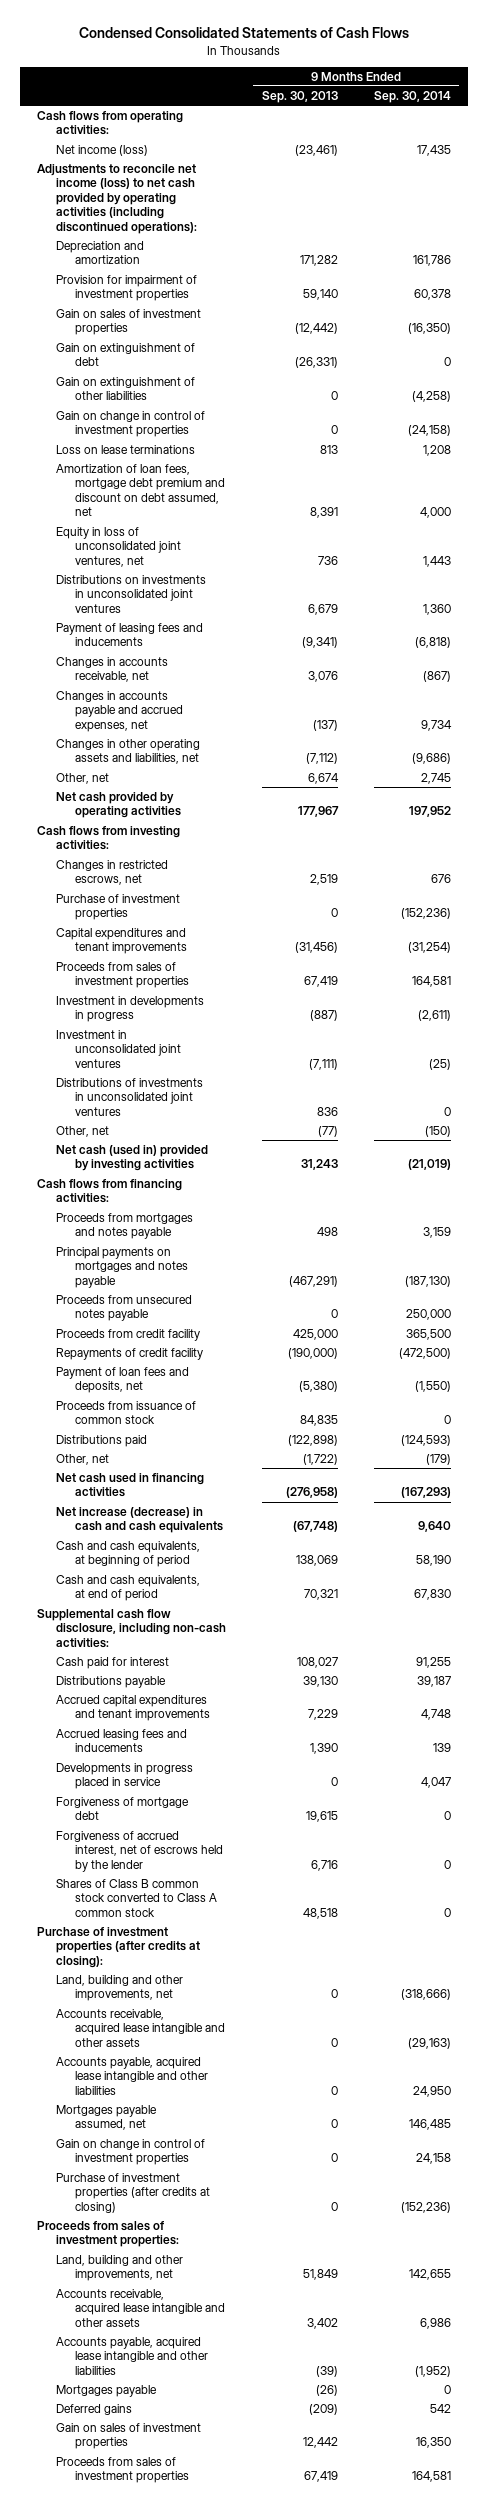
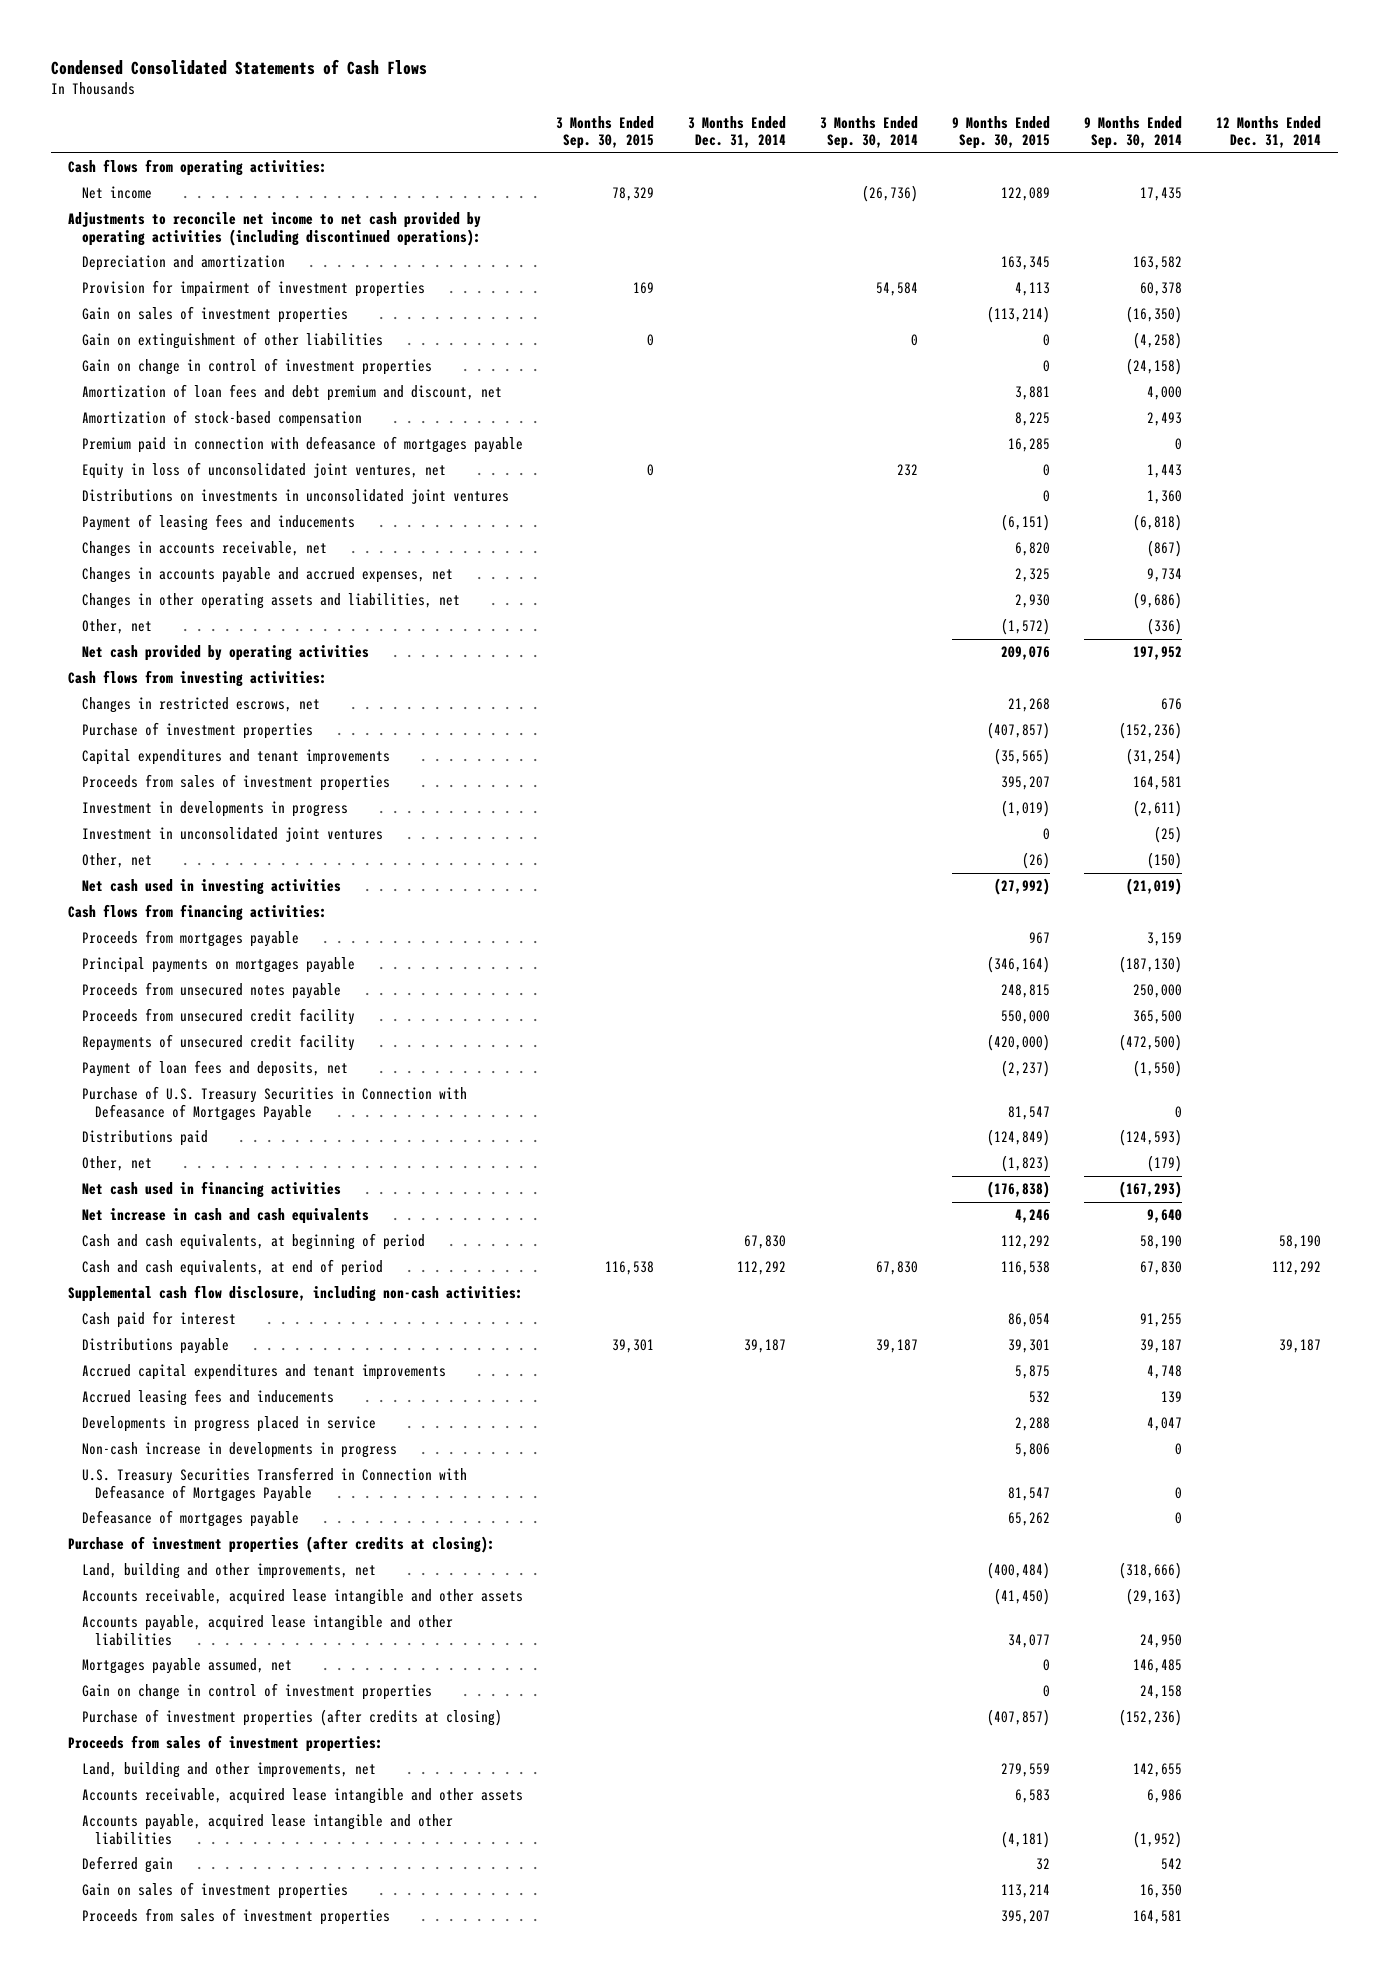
- | 9 Months Ended Sep. 30, 2013 | 9 Months Ended Sep. 30, 2014
+ | 3 Months Ended Sep. 30, 2015 | 3 Months Ended Dec. 31, 2014 | 3 Months Ended Sep. 30, 2014 | 9 Months Ended Sep. 30, 2015 | 9 Months Ended Sep. 30, 2014 | 12 Months Ended Dec. 31, 2014
- Net income (loss) | (23,461) | 17,435
- Adjustments to reconcile net income (loss) to net cash provided by operating activities (including discontinued operations):
- Depreciation and amortization | 171,282 | 161,786
+ Net income | 78,329 | | (26,736) | 122,089 | 17,435 |
+ Adjustments to reconcile net income to net cash provided by operating activities (including discontinued operations):
+ Depreciation and amortization | | | | 163,345 | 163,582 |
- Gain on extinguishment of debt | (26,331) | 0
- Loss on lease terminations | 813 | 1,208
- Amortization of loan fees, mortgage debt premium and discount on debt assumed, net | 8,391 | 4,000
+ Amortization of loan fees and debt premium and discount, net | | | | 3,881 | 4,000 |
+ Amortization of stock-based compensation | | | | 8,225 | 2,493 |
+ Premium paid in connection with defeasance of mortgages payable | | | | 16,285 | 0 |
- Other, net | 6,674 | 2,745
+ Other, net | | | | (1,572) | (336) |
- Distributions of investments in unconsolidated joint ventures | 836 | 0
- Net cash (used in) provided by investing activities | 31,243 | (21,019)
+ Net cash used in investing activities | | | | (27,992) | (21,019) |
- Proceeds from mortgages and notes payable | 498 | 3,159
- Principal payments on mortgages and notes payable | (467,291) | (187,130)
+ Proceeds from mortgages payable | | | | 967 | 3,159 |
+ Principal payments on mortgages payable | | | | (346,164) | (187,130) |
- Proceeds from credit facility | 425,000 | 365,500
- Repayments of credit facility | (190,000) | (472,500)
+ Proceeds from unsecured credit facility | | | | 550,000 | 365,500 |
+ Repayments of unsecured credit facility | | | | (420,000) | (472,500) |
- Proceeds from issuance of common stock | 84,835 | 0
+ Purchase of U.S. Treasury Securities in Connection with Defeasance of Mortgages Payable | | | | 81,547 | 0 |
- Net increase (decrease) in cash and cash equivalents | (67,748) | 9,640
+ Net increase in cash and cash equivalents | | | | 4,246 | 9,640 |
- Forgiveness of mortgage debt | 19,615 | 0
- Forgiveness of accrued interest, net of escrows held by the lender | 6,716 | 0
- Shares of Class B common stock converted to Class A common stock | 48,518 | 0
+ Non-cash increase in developments in progress | | | | 5,806 | 0 |
+ U.S. Treasury Securities Transferred in Connection with Defeasance of Mortgages Payable | | | | 81,547 | 0 |
+ Defeasance of mortgages payable | | | | 65,262 | 0 |
- Mortgages payable | (26) | 0
- Deferred gains | (209) | 542
+ Deferred gain | | | | 32 | 542 |

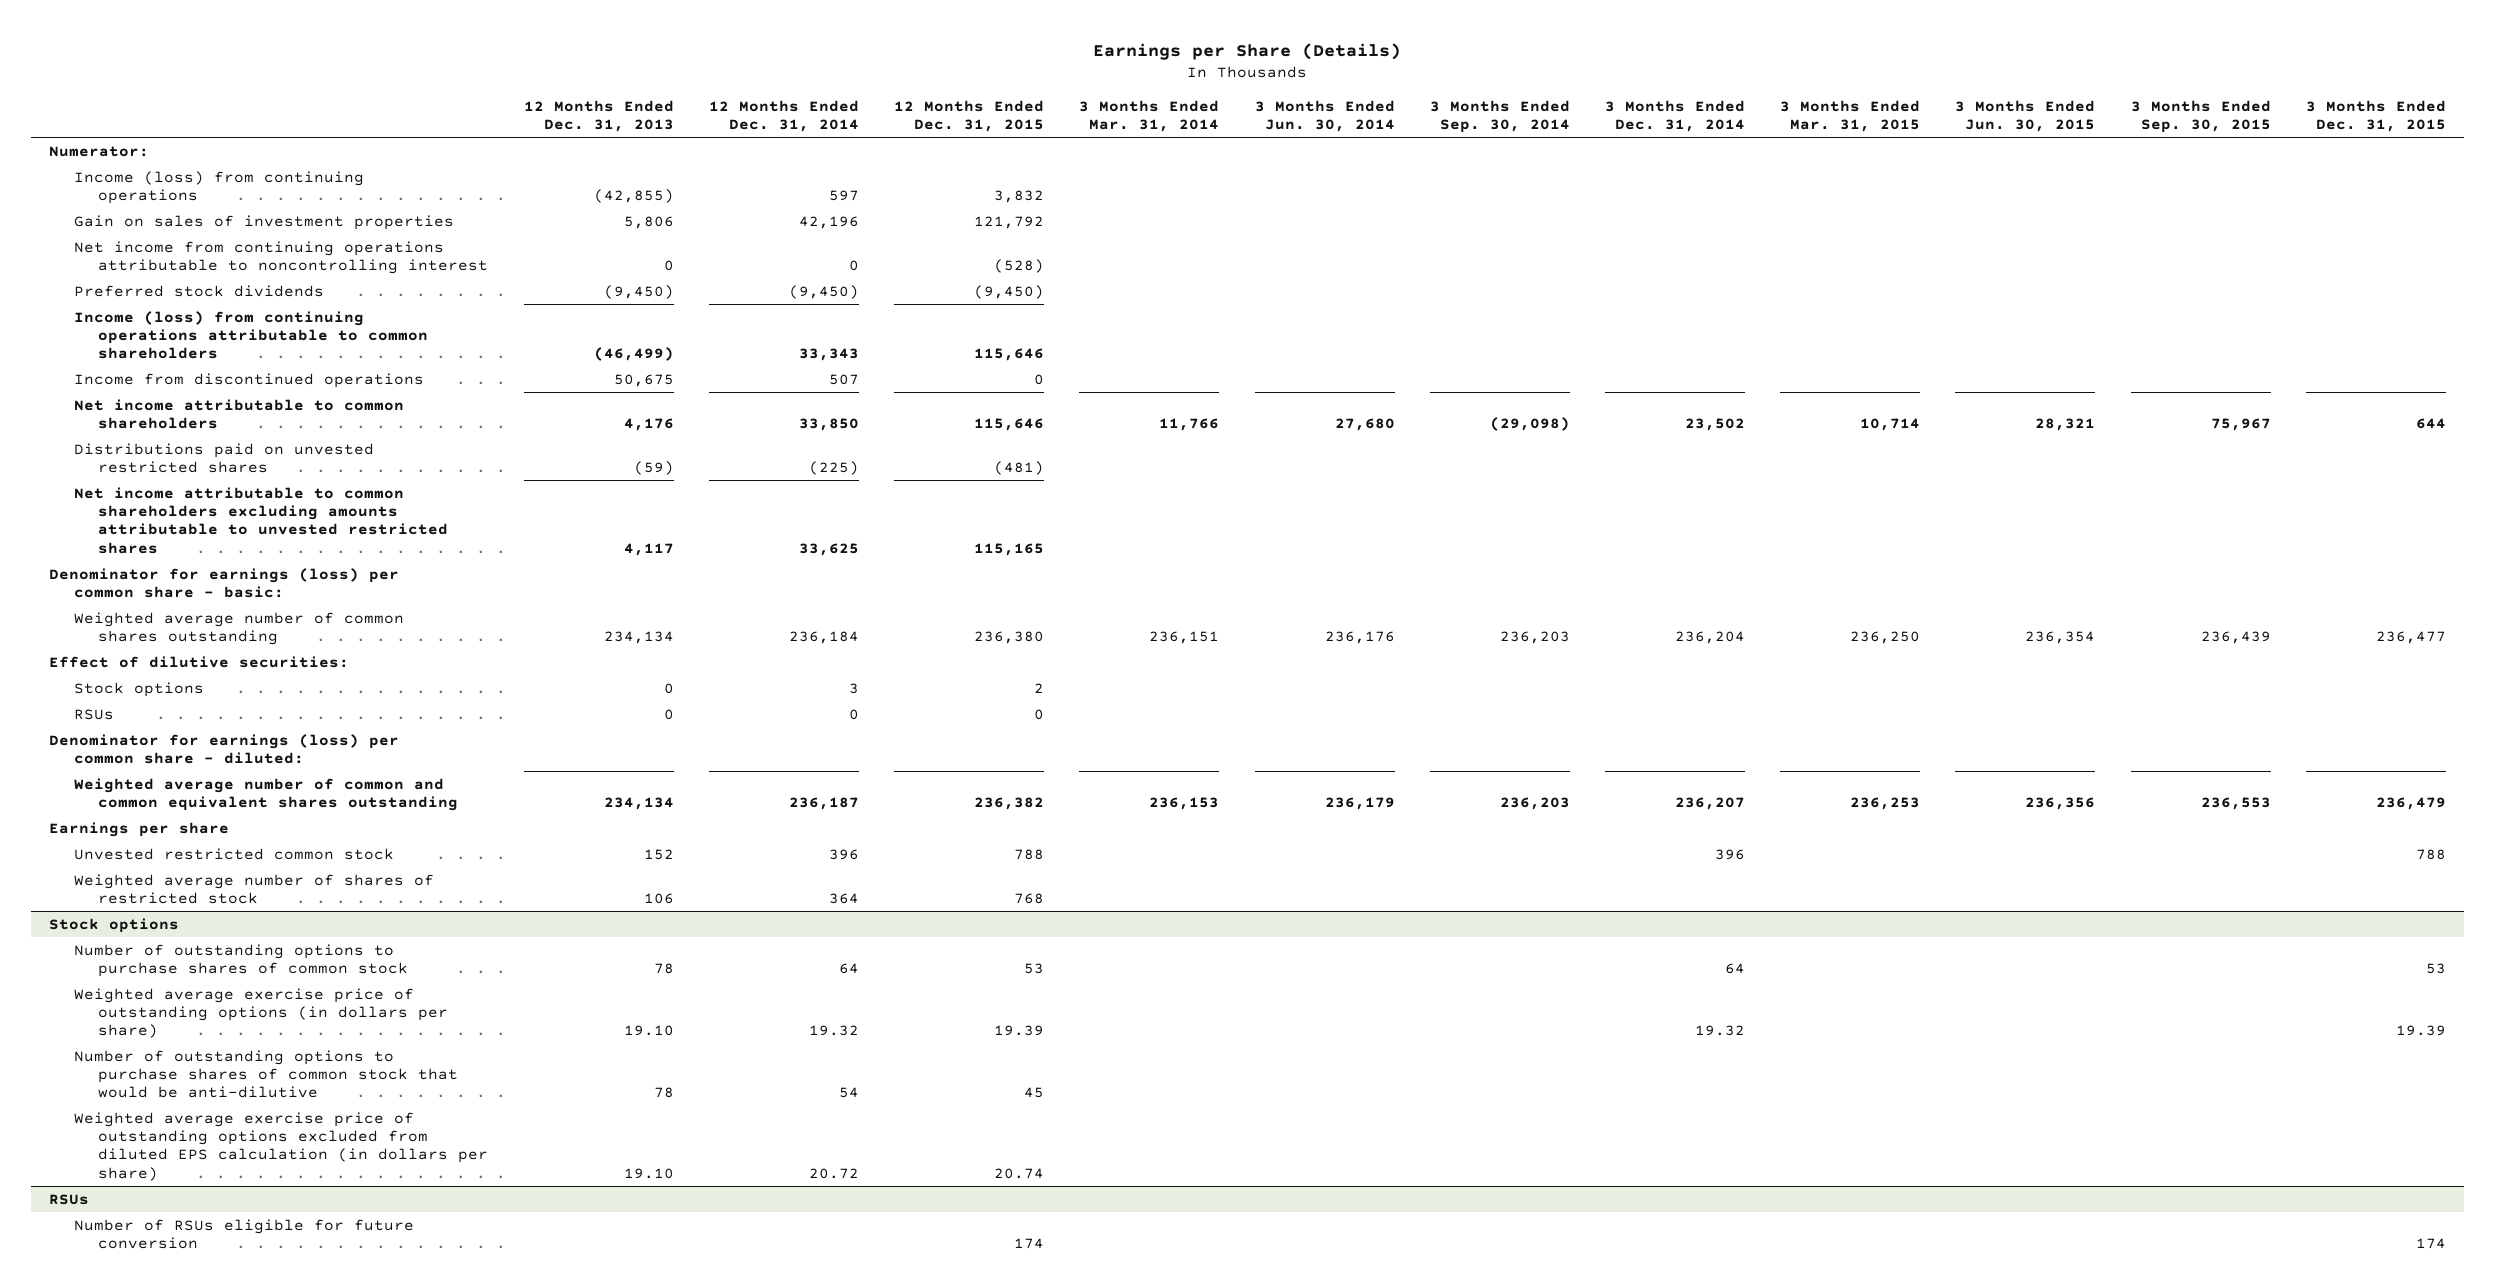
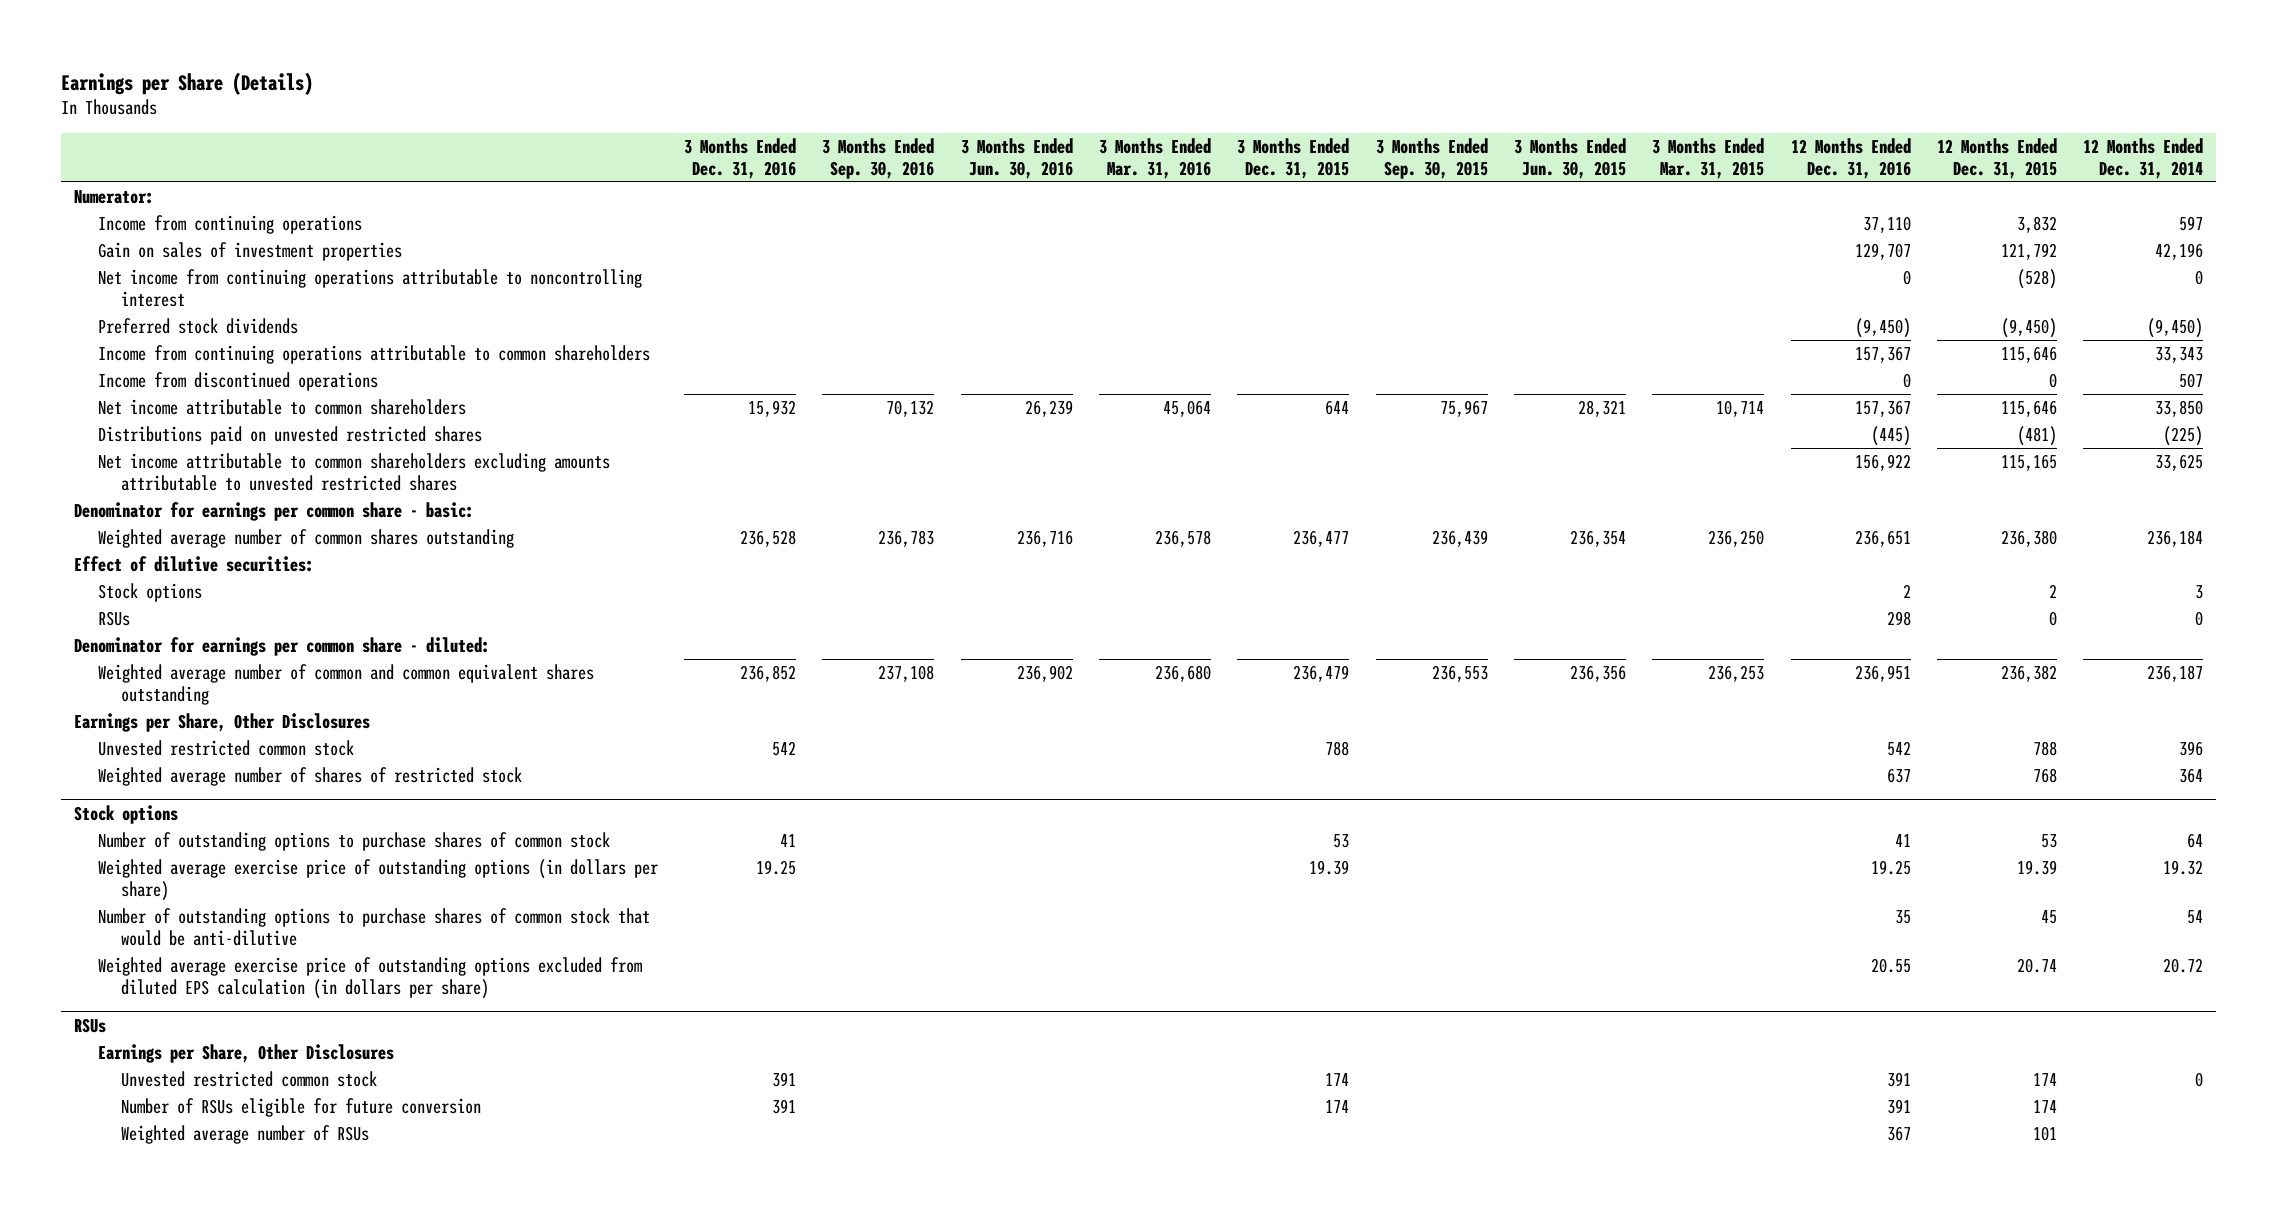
- | 12 Months Ended Dec. 31, 2013 | 12 Months Ended Dec. 31, 2014 | 12 Months Ended Dec. 31, 2015 | 3 Months Ended Mar. 31, 2014 | 3 Months Ended Jun. 30, 2014 | 3 Months Ended Sep. 30, 2014 | 3 Months Ended Dec. 31, 2014 | 3 Months Ended Mar. 31, 2015 | 3 Months Ended Jun. 30, 2015 | 3 Months Ended Sep. 30, 2015 | 3 Months Ended Dec. 31, 2015
+ | 3 Months Ended Dec. 31, 2016 | 3 Months Ended Sep. 30, 2016 | 3 Months Ended Jun. 30, 2016 | 3 Months Ended Mar. 31, 2016 | 3 Months Ended Dec. 31, 2015 | 3 Months Ended Sep. 30, 2015 | 3 Months Ended Jun. 30, 2015 | 3 Months Ended Mar. 31, 2015 | 12 Months Ended Dec. 31, 2016 | 12 Months Ended Dec. 31, 2015 | 12 Months Ended Dec. 31, 2014
- Income (loss) from continuing operations | (42,855) | 597 | 3,832 | | | | | | | |
+ Income from continuing operations | | | | | | | | | 37,110 | 3,832 | 597
- Income (loss) from continuing operations attributable to common shareholders | (46,499) | 33,343 | 115,646 | | | | | | | |
+ Income from continuing operations attributable to common shareholders | | | | | | | | | 157,367 | 115,646 | 33,343
- Denominator for earnings (loss) per common share - basic:
+ Denominator for earnings per common share - basic:
- Denominator for earnings (loss) per common share - diluted:
+ Denominator for earnings per common share - diluted:
- Earnings per share
+ Earnings per Share, Other Disclosures
@ RSUs
+ Earnings per Share, Other Disclosures
+ Unvested restricted common stock | 391 | | | | 174 | | | | 391 | 174 | 0
+ Weighted average number of RSUs | | | | | | | | | 367 | 101 |

